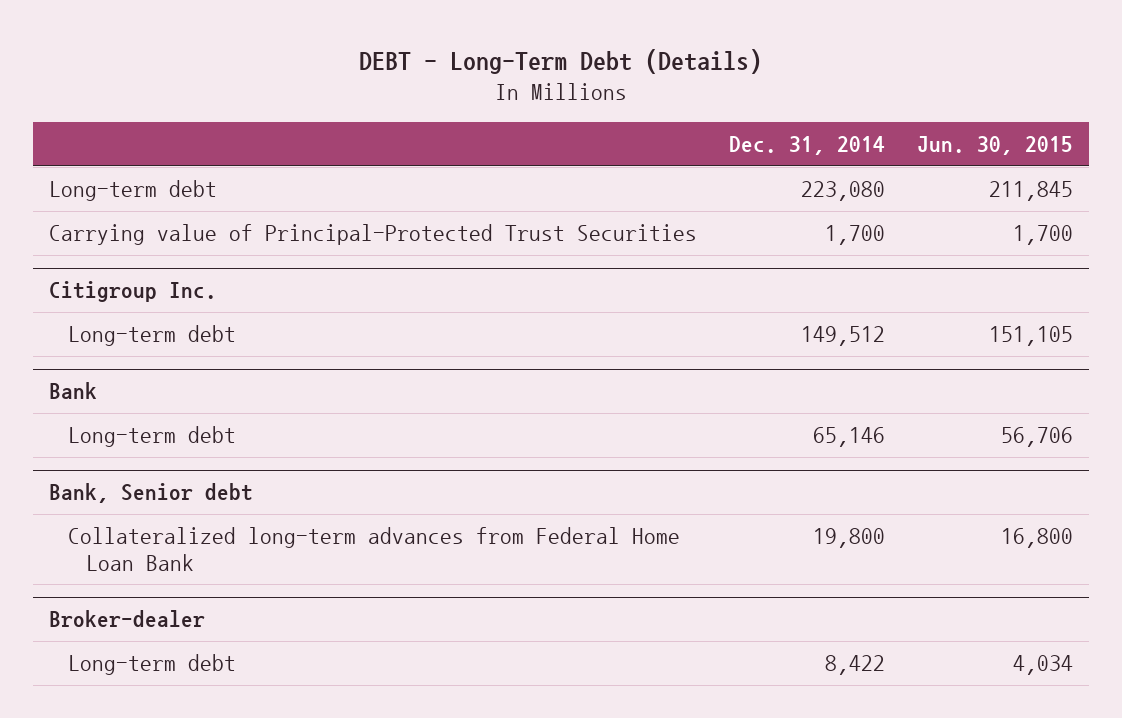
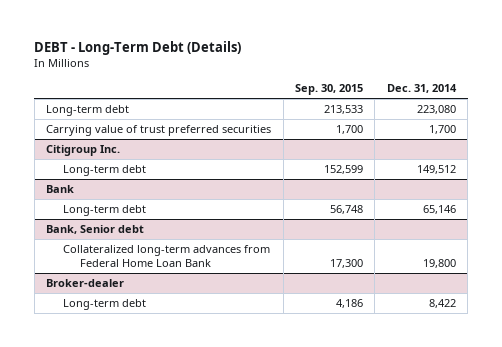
- | Dec. 31, 2014 | Jun. 30, 2015
+ | Sep. 30, 2015 | Dec. 31, 2014
- Carrying value of Principal-Protected Trust Securities | 1,700 | 1,700
+ Carrying value of trust preferred securities | 1,700 | 1,700

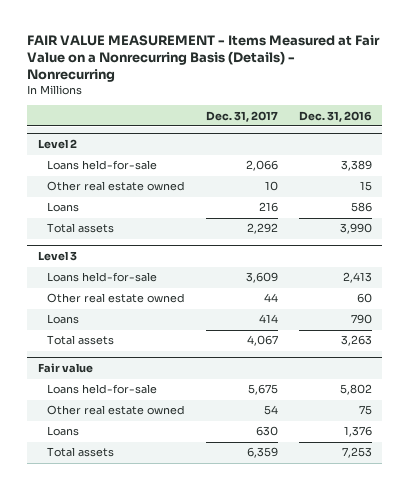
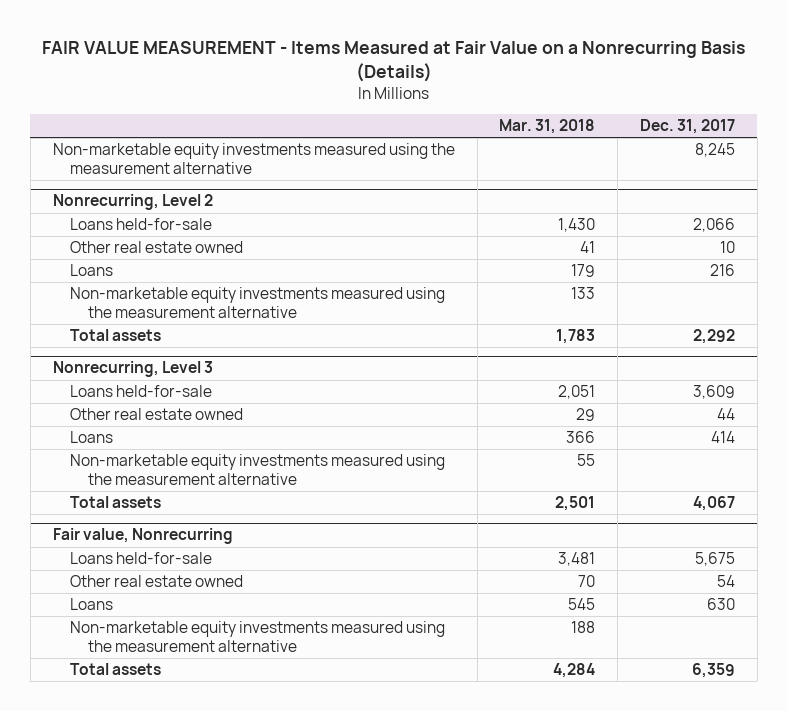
- FAIR VALUE MEASUREMENT - Items Measured at Fair Value on a Nonrecurring Basis (Details) - Nonrecurring
+ FAIR VALUE MEASUREMENT - Items Measured at Fair Value on a Nonrecurring Basis (Details)
- | Dec. 31, 2017 | Dec. 31, 2016
+ | Mar. 31, 2018 | Dec. 31, 2017
- Level 2
+ Non-marketable equity investments measured using the measurement alternative | | 8,245
+ Nonrecurring, Level 2
+ Non-marketable equity investments measured using the measurement alternative | 133 |
- Level 3
+ Nonrecurring, Level 3
+ Non-marketable equity investments measured using the measurement alternative | 55 |
- Fair value
+ Fair value, Nonrecurring
+ Non-marketable equity investments measured using the measurement alternative | 188 |

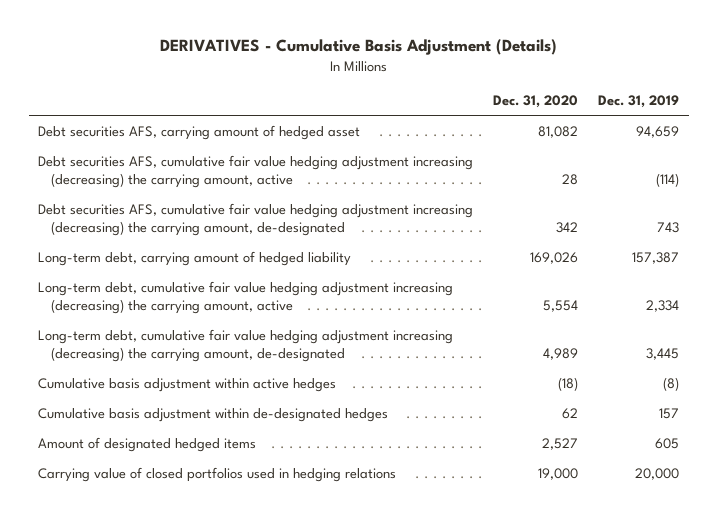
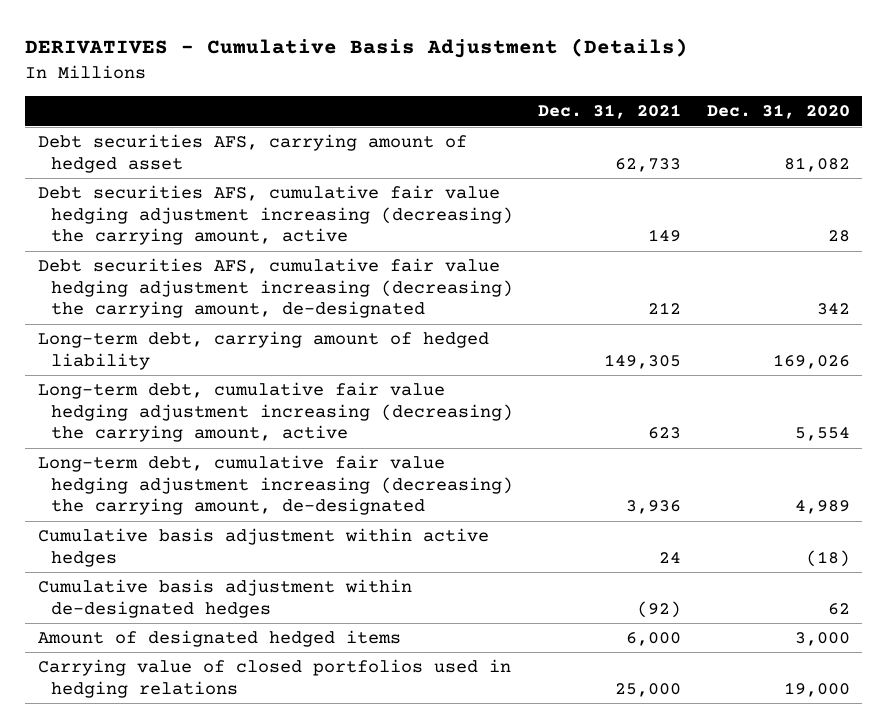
- | Dec. 31, 2020 | Dec. 31, 2019
+ | Dec. 31, 2021 | Dec. 31, 2020
- Amount of designated hedged items | 2,527 | 605
+ Amount of designated hedged items | 6,000 | 3,000

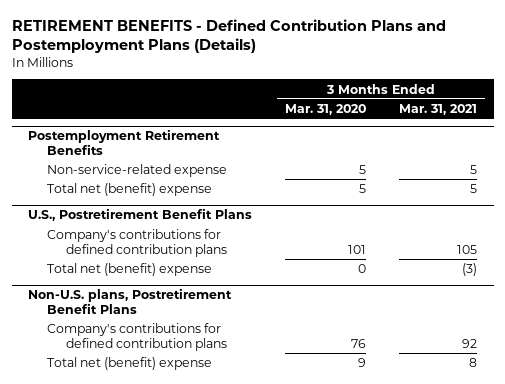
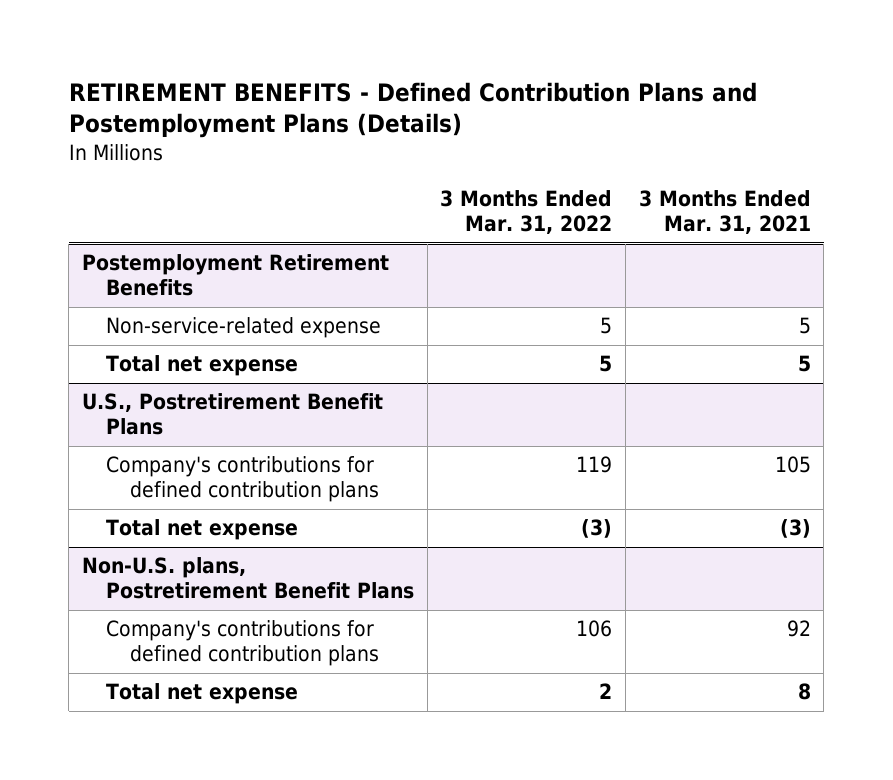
- | 3 Months Ended Mar. 31, 2020 | 3 Months Ended Mar. 31, 2021
+ | 3 Months Ended Mar. 31, 2022 | 3 Months Ended Mar. 31, 2021
@ Postemployment Retirement Benefits
- Total net (benefit) expense | 5 | 5
+ Total net expense | 5 | 5
@ U.S., Postretirement Benefit Plans
- Total net (benefit) expense | 0 | (3)
+ Total net expense | (3) | (3)
@ Non-U.S. plans, Postretirement Benefit Plans
- Total net (benefit) expense | 9 | 8
+ Total net expense | 2 | 8

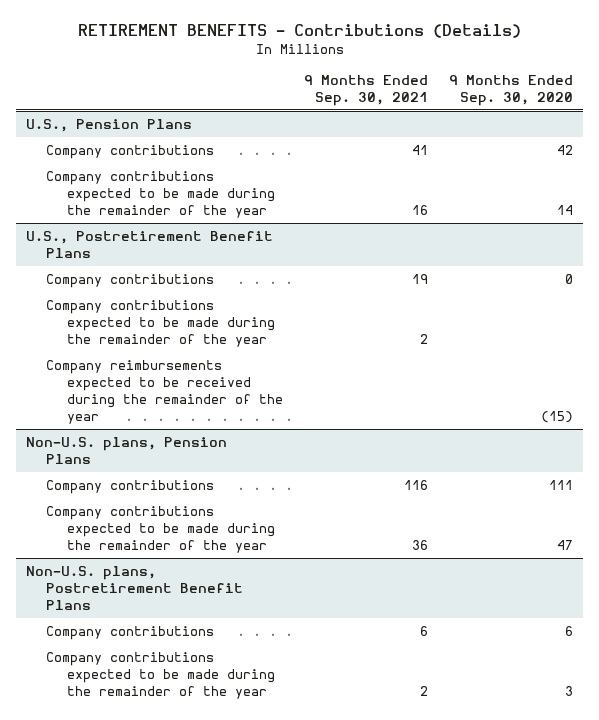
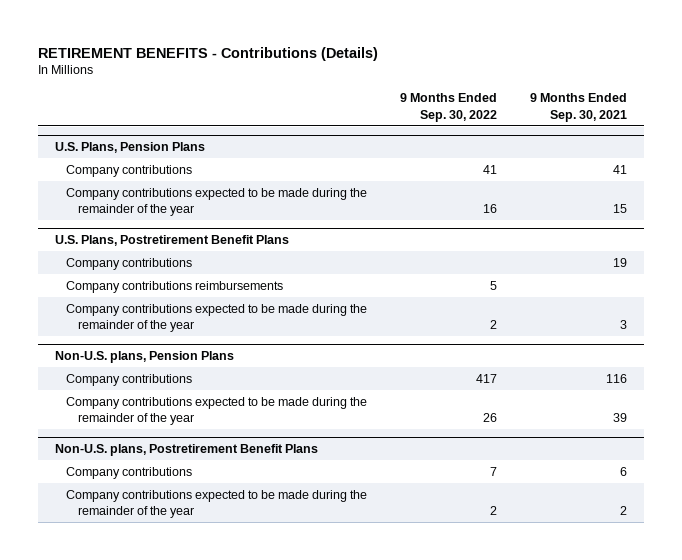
- | 9 Months Ended Sep. 30, 2021 | 9 Months Ended Sep. 30, 2020
+ | 9 Months Ended Sep. 30, 2022 | 9 Months Ended Sep. 30, 2021
- U.S., Pension Plans
+ U.S. Plans, Pension Plans
- Company contributions expected to be made during the remainder of the year | 16 | 14
- U.S., Postretirement Benefit Plans
+ Company contributions expected to be made during the remainder of the year | 16 | 15
+ U.S. Plans, Postretirement Benefit Plans
- Company contributions expected to be made during the remainder of the year | 2 |
- Company reimbursements expected to be received during the remainder of the year | | (15)
+ Company contributions reimbursements | 5 |
+ Company contributions expected to be made during the remainder of the year | 2 | 3
@ Non-U.S. plans, Pension Plans
- Company contributions expected to be made during the remainder of the year | 36 | 47
+ Company contributions expected to be made during the remainder of the year | 26 | 39

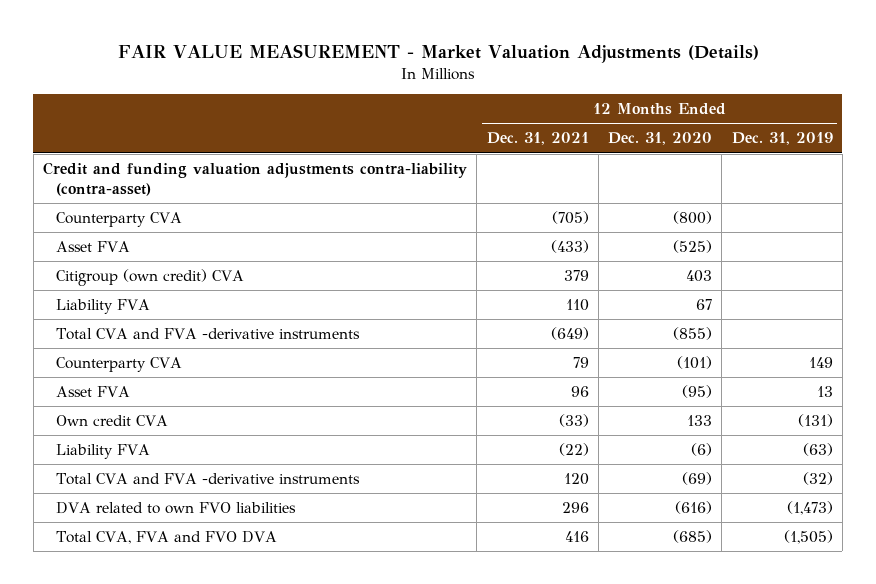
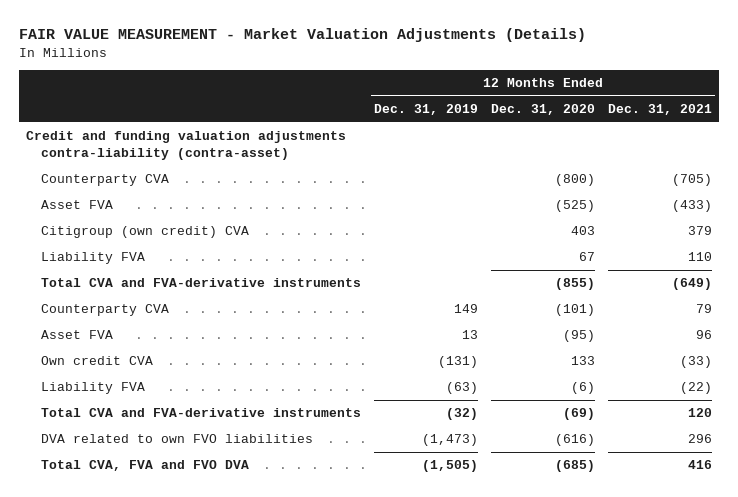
- | 12 Months Ended Dec. 31, 2021 | 12 Months Ended Dec. 31, 2020 | 12 Months Ended Dec. 31, 2019
+ | 12 Months Ended Dec. 31, 2019 | 12 Months Ended Dec. 31, 2020 | 12 Months Ended Dec. 31, 2021
- Total CVA and FVA -derivative instruments | (649) | (855) |
+ Total CVA and FVA-derivative instruments | | (855) | (649)
- Total CVA and FVA -derivative instruments | 120 | (69) | (32)
+ Total CVA and FVA-derivative instruments | (32) | (69) | 120

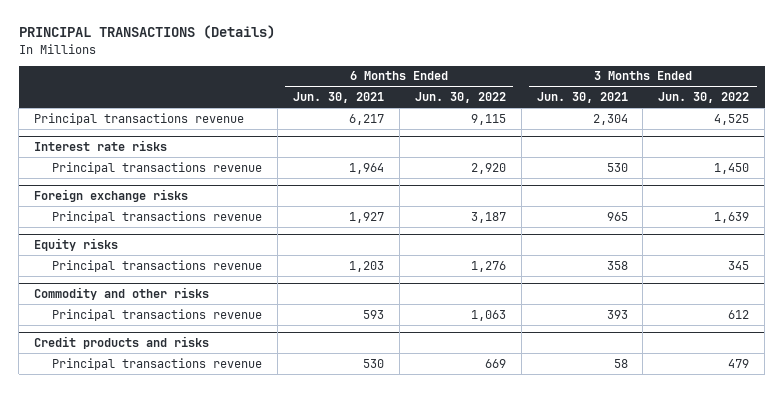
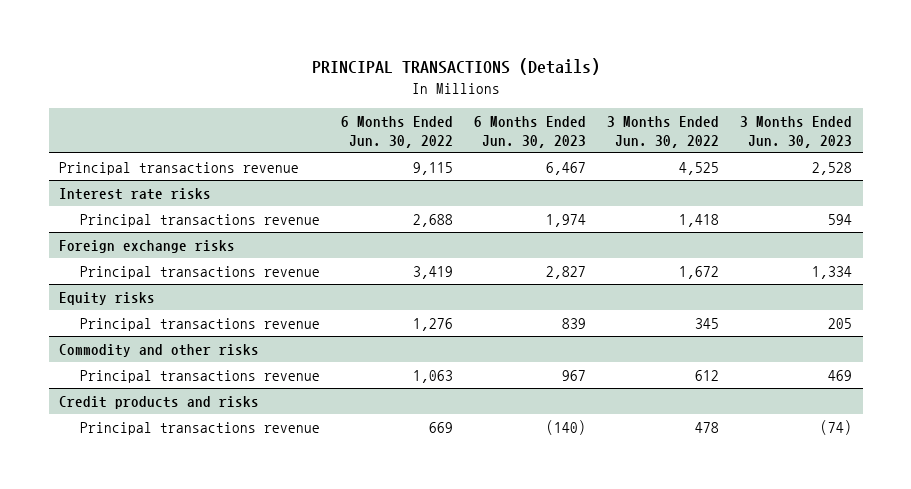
- | 6 Months Ended Jun. 30, 2021 | 6 Months Ended Jun. 30, 2022 | 3 Months Ended Jun. 30, 2021 | 3 Months Ended Jun. 30, 2022
+ | 6 Months Ended Jun. 30, 2022 | 6 Months Ended Jun. 30, 2023 | 3 Months Ended Jun. 30, 2022 | 3 Months Ended Jun. 30, 2023
@ Interest rate risks
- Principal transactions revenue | 1,964 | 2,920 | 530 | 1,450
+ Principal transactions revenue | 2,688 | 1,974 | 1,418 | 594
@ Foreign exchange risks
- Principal transactions revenue | 1,927 | 3,187 | 965 | 1,639
+ Principal transactions revenue | 3,419 | 2,827 | 1,672 | 1,334
@ Credit products and risks
- Principal transactions revenue | 530 | 669 | 58 | 479
+ Principal transactions revenue | 669 | (140) | 478 | (74)

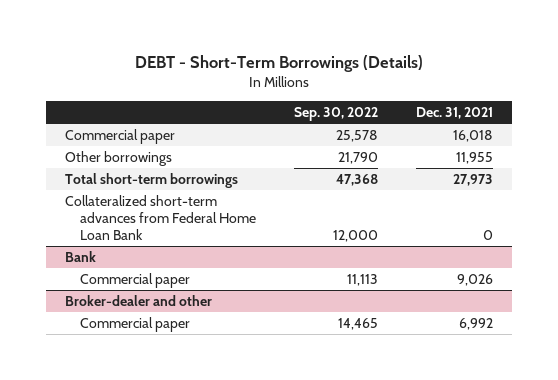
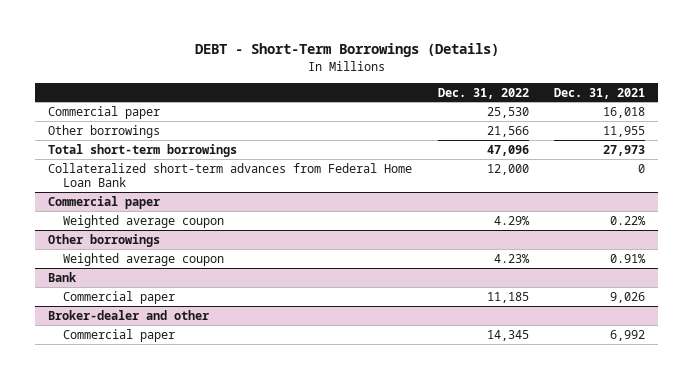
- | Sep. 30, 2022 | Dec. 31, 2021
+ | Dec. 31, 2022 | Dec. 31, 2021
+ Commercial paper
+ Weighted average coupon | 4.29% | 0.22%
+ Other borrowings
+ Weighted average coupon | 4.23% | 0.91%

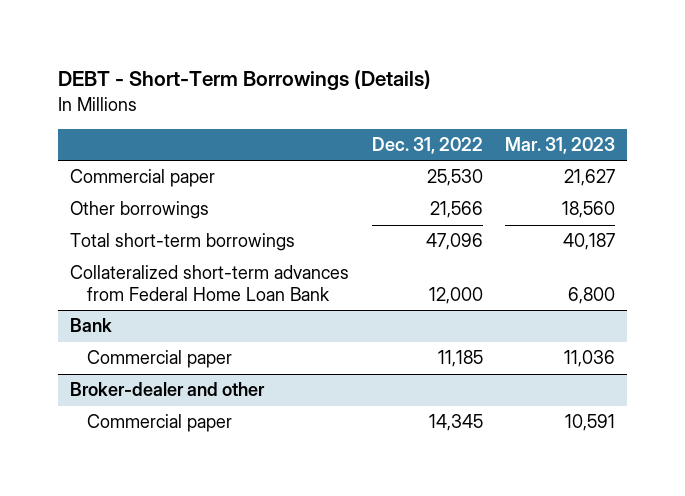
- | Dec. 31, 2022 | Dec. 31, 2021
+ | Dec. 31, 2022 | Mar. 31, 2023
- Commercial paper
- Weighted average coupon | 4.29% | 0.22%
- Other borrowings
- Weighted average coupon | 4.23% | 0.91%

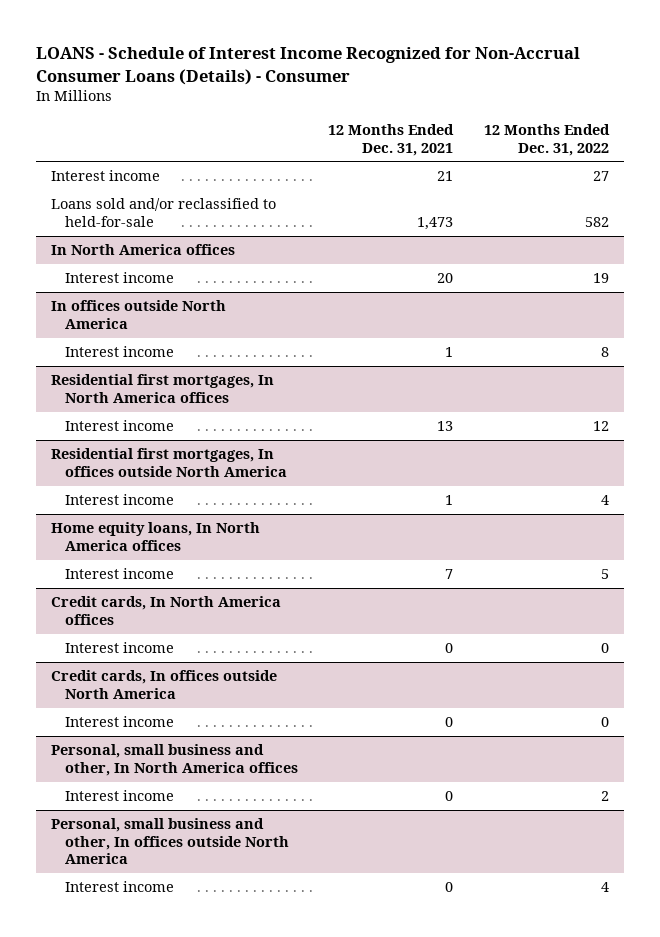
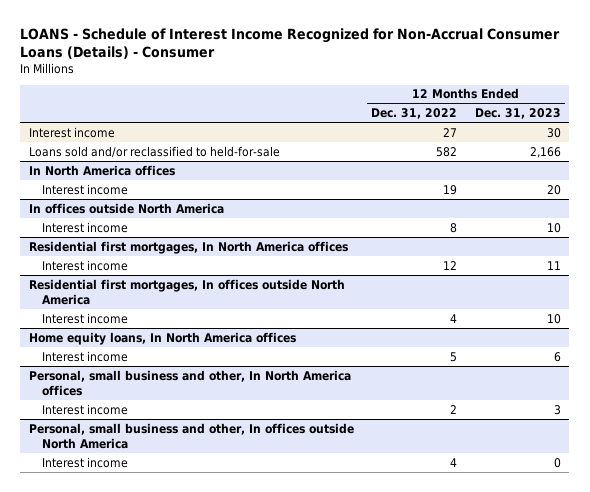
- | 12 Months Ended Dec. 31, 2021 | 12 Months Ended Dec. 31, 2022
+ | 12 Months Ended Dec. 31, 2022 | 12 Months Ended Dec. 31, 2023
- Credit cards, In North America offices
- Interest income | 0 | 0
- Credit cards, In offices outside North America
- Interest income | 0 | 0

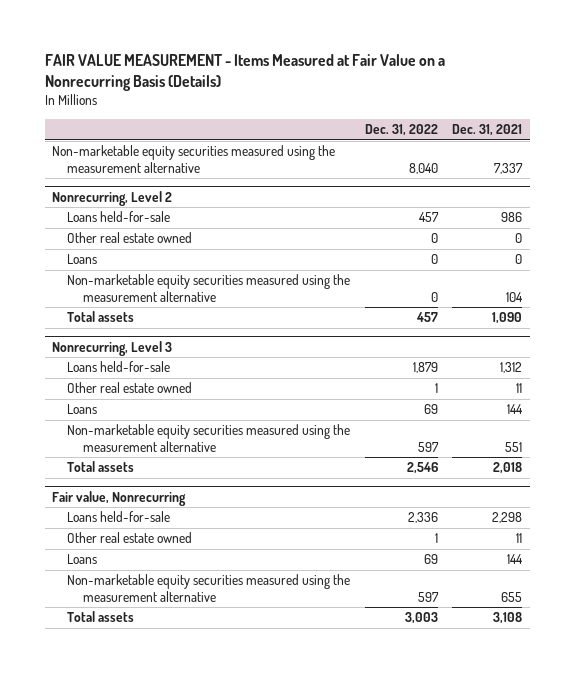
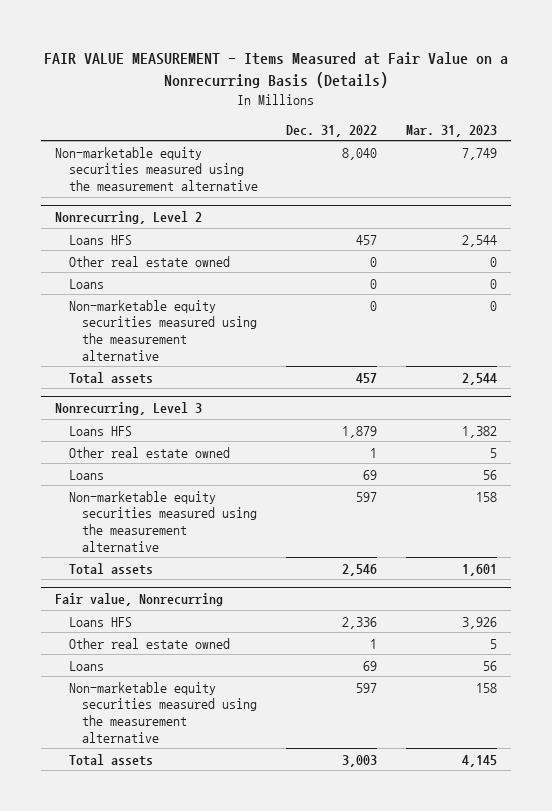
- | Dec. 31, 2022 | Dec. 31, 2021
+ | Dec. 31, 2022 | Mar. 31, 2023
@ Nonrecurring, Level 2
- Loans held-for-sale | 457 | 986
+ Loans HFS | 457 | 2,544
@ Nonrecurring, Level 3
- Loans held-for-sale | 1,879 | 1,312
+ Loans HFS | 1,879 | 1,382
@ Fair value, Nonrecurring
- Loans held-for-sale | 2,336 | 2,298
+ Loans HFS | 2,336 | 3,926

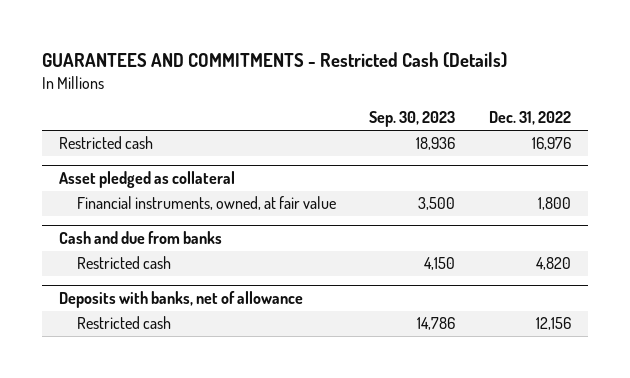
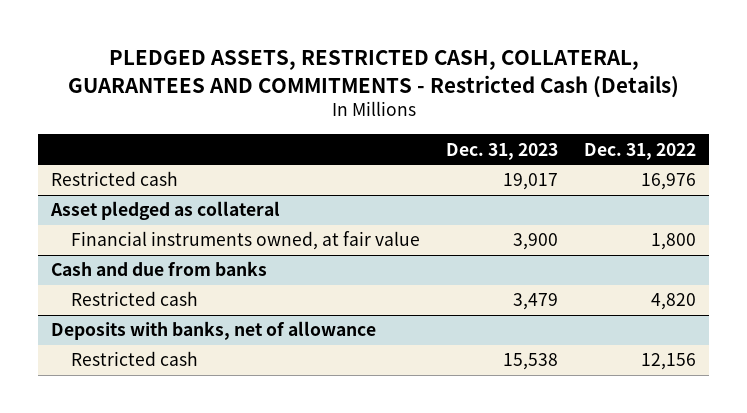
- GUARANTEES AND COMMITMENTS - Restricted Cash (Details)
+ PLEDGED ASSETS, RESTRICTED CASH, COLLATERAL, GUARANTEES AND COMMITMENTS - Restricted Cash (Details)
- | Sep. 30, 2023 | Dec. 31, 2022
+ | Dec. 31, 2023 | Dec. 31, 2022
@ Asset pledged as collateral
- Financial instruments, owned, at fair value | 3,500 | 1,800
+ Financial instruments owned, at fair value | 3,900 | 1,800

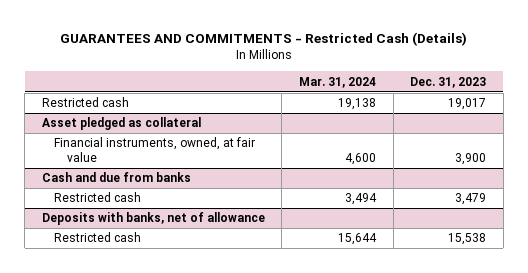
- PLEDGED ASSETS, RESTRICTED CASH, COLLATERAL, GUARANTEES AND COMMITMENTS - Restricted Cash (Details)
+ GUARANTEES AND COMMITMENTS - Restricted Cash (Details)
- | Dec. 31, 2023 | Dec. 31, 2022
+ | Mar. 31, 2024 | Dec. 31, 2023
@ Asset pledged as collateral
- Financial instruments owned, at fair value | 3,900 | 1,800
+ Financial instruments, owned, at fair value | 4,600 | 3,900

